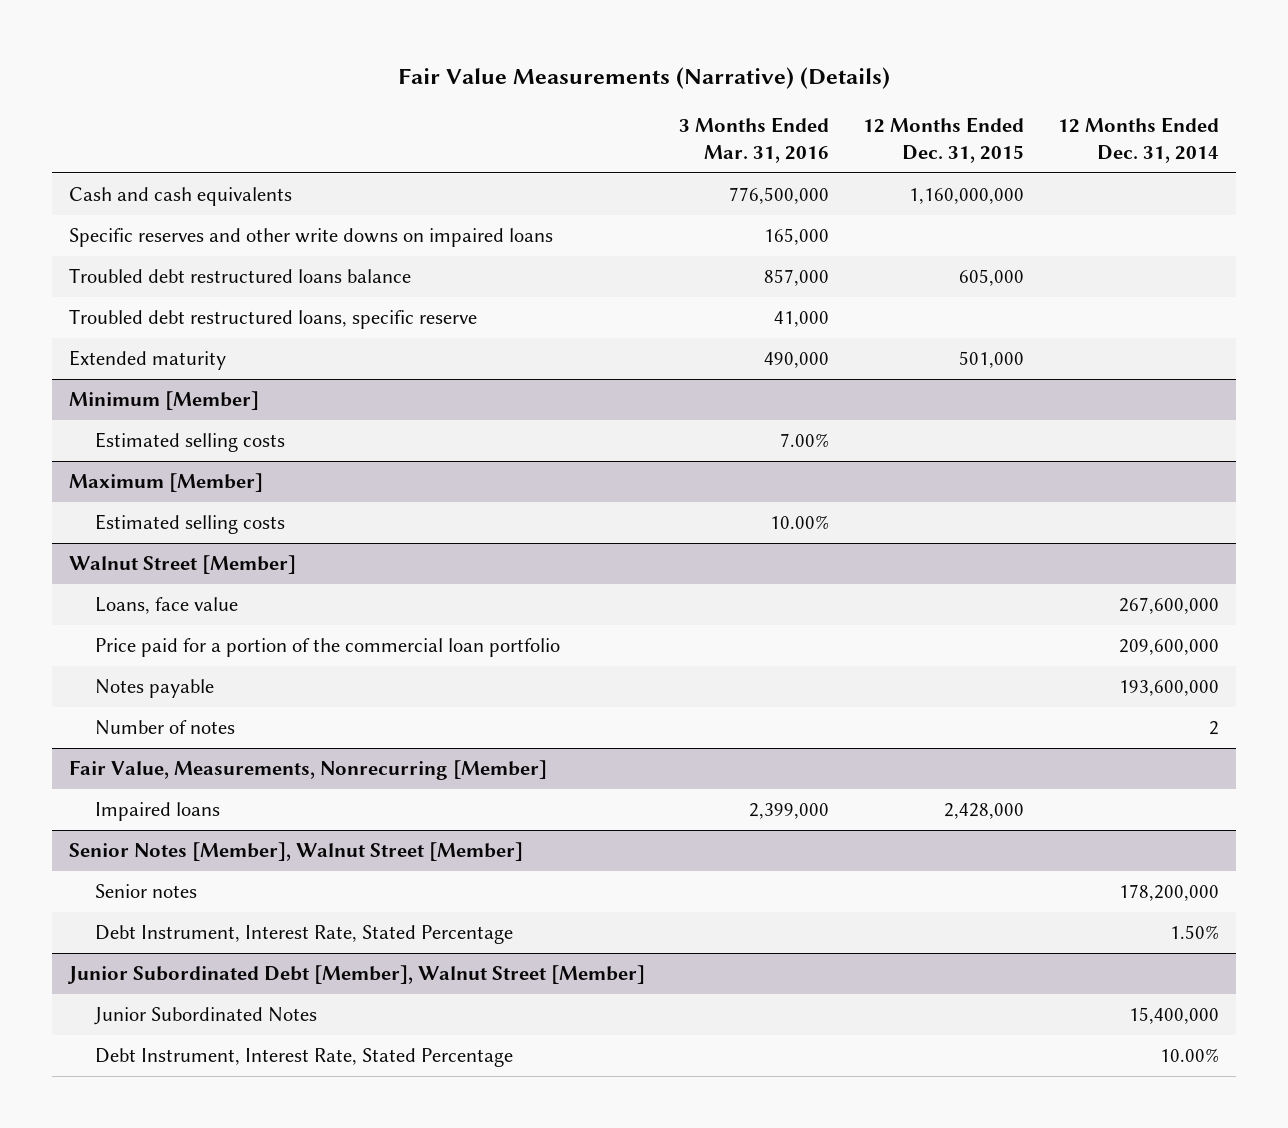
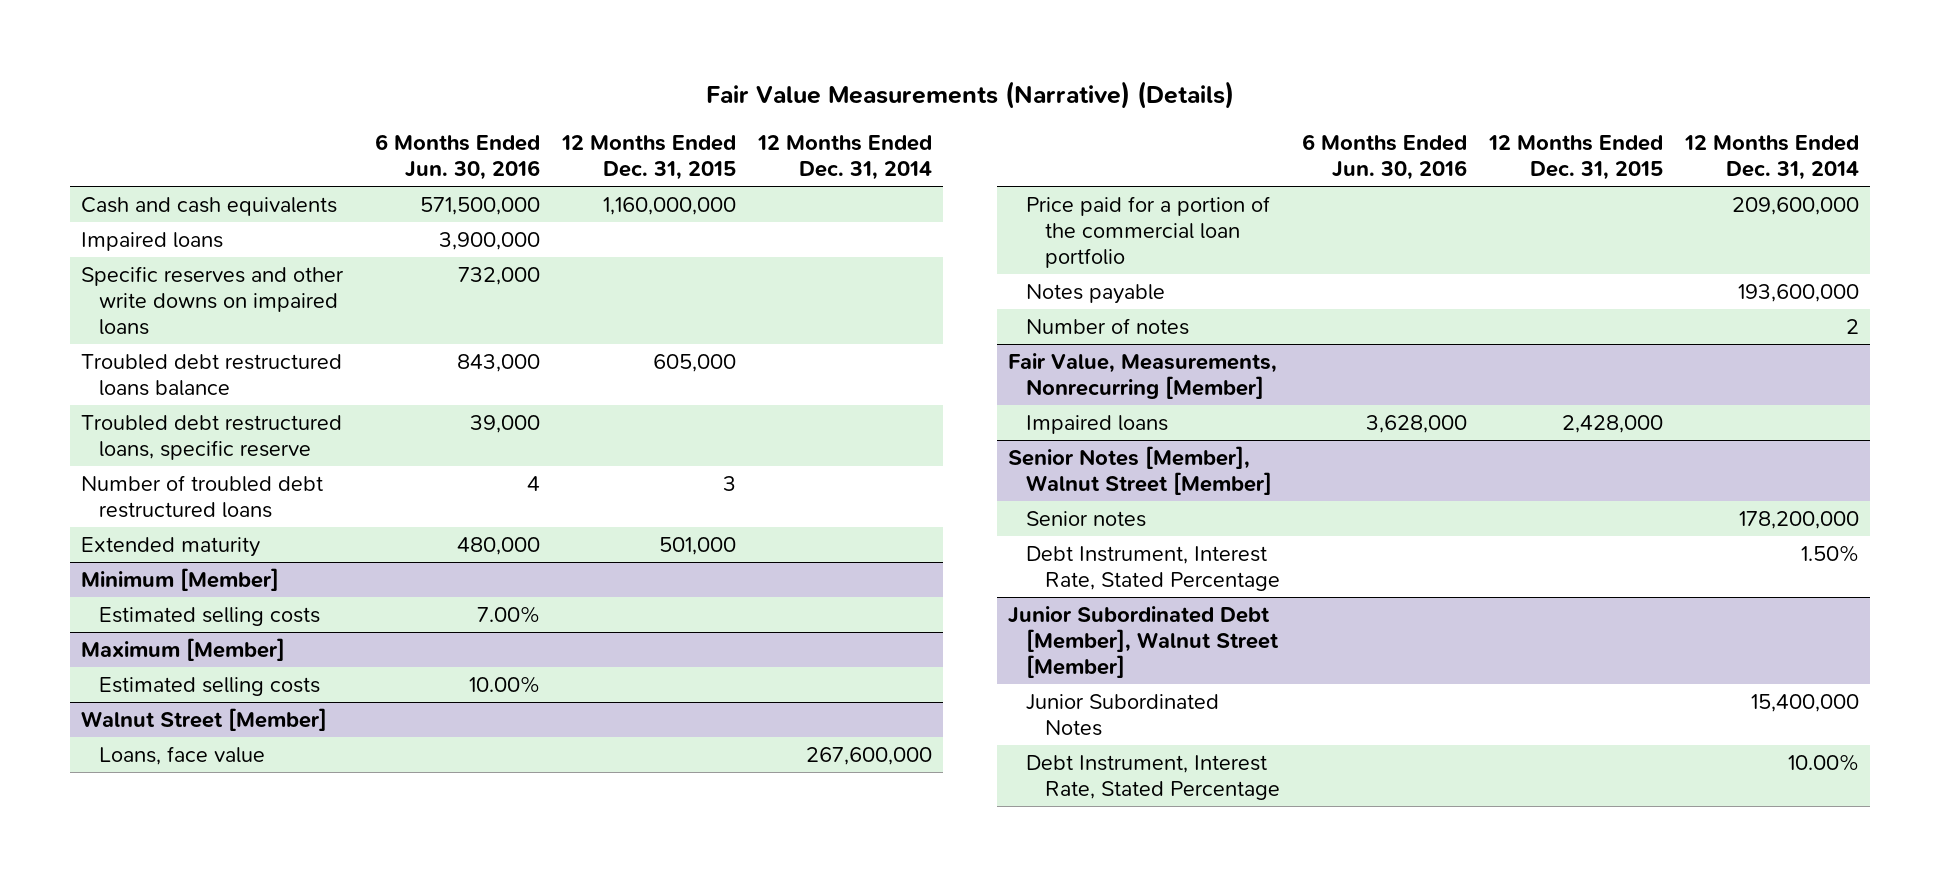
- | 3 Months Ended Mar. 31, 2016 | 12 Months Ended Dec. 31, 2015 | 12 Months Ended Dec. 31, 2014
+ | 6 Months Ended Jun. 30, 2016 | 12 Months Ended Dec. 31, 2015 | 12 Months Ended Dec. 31, 2014
+ Impaired loans | 3,900,000 | |
+ Number of troubled debt restructured loans | 4 | 3 |

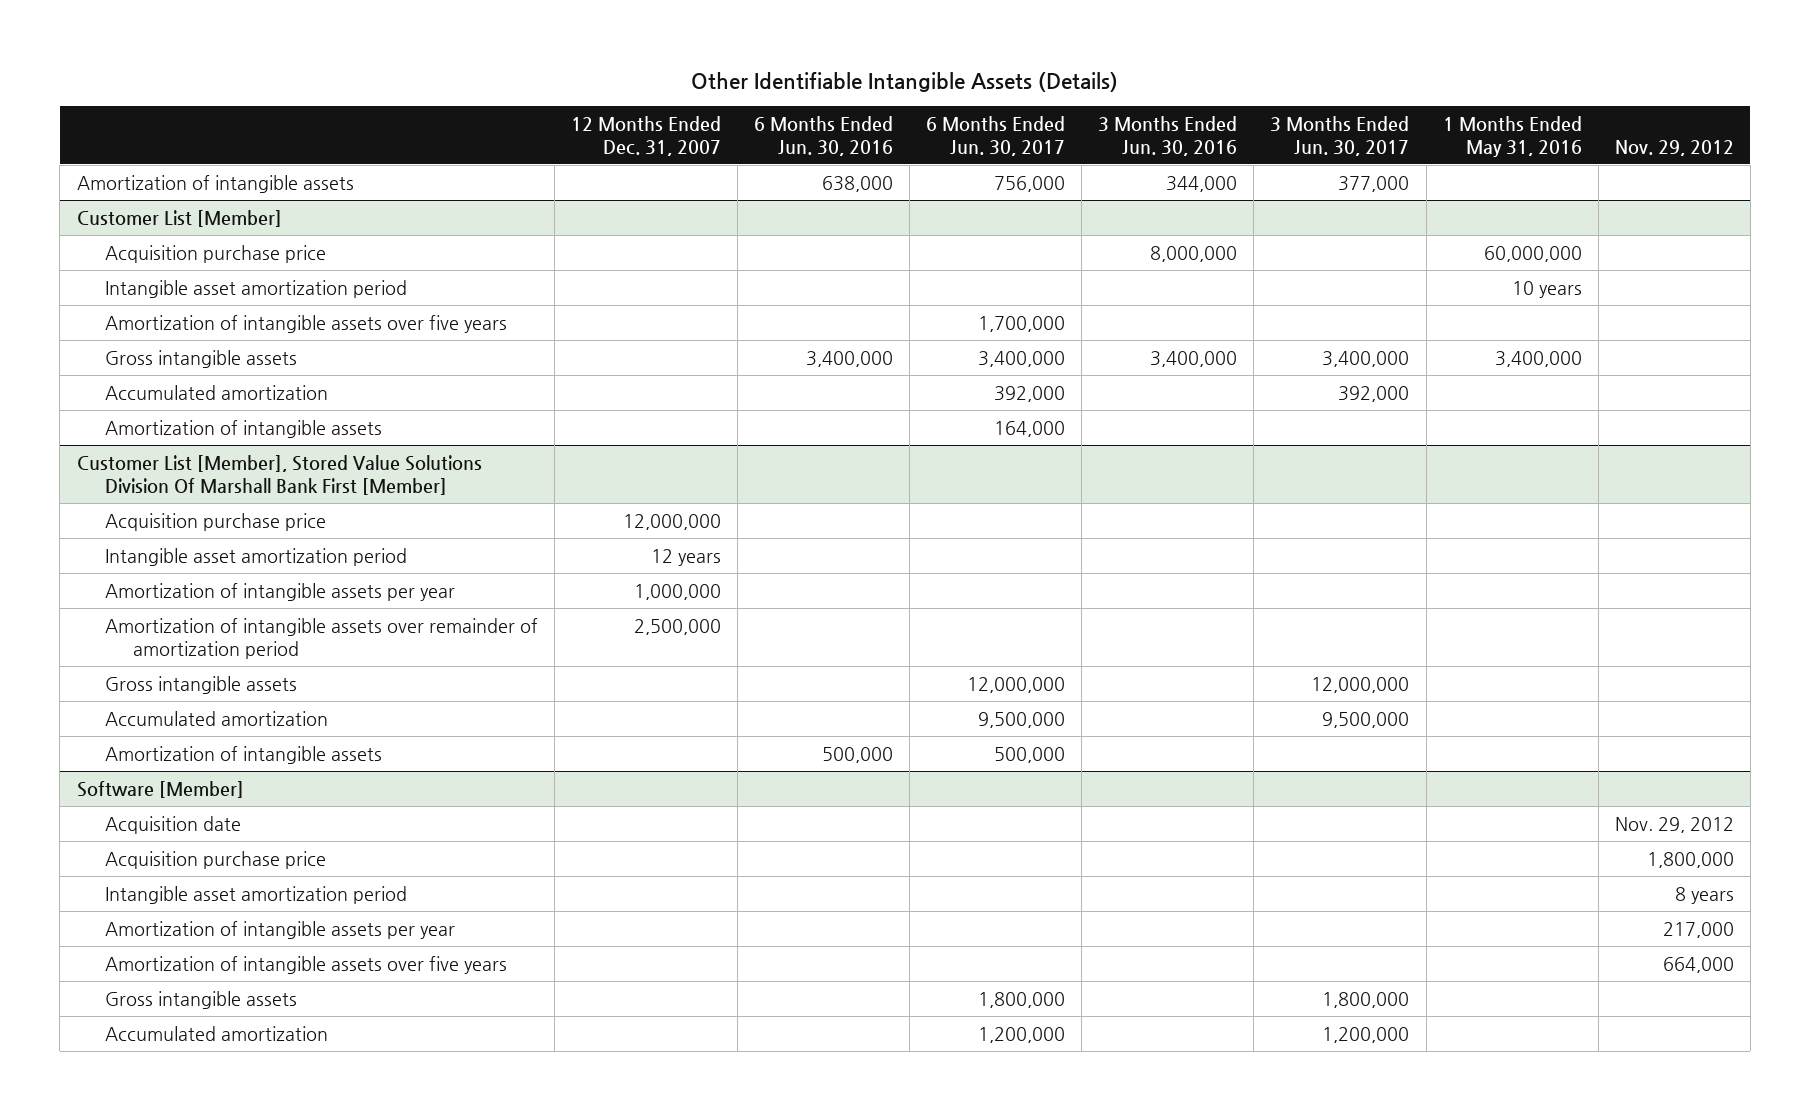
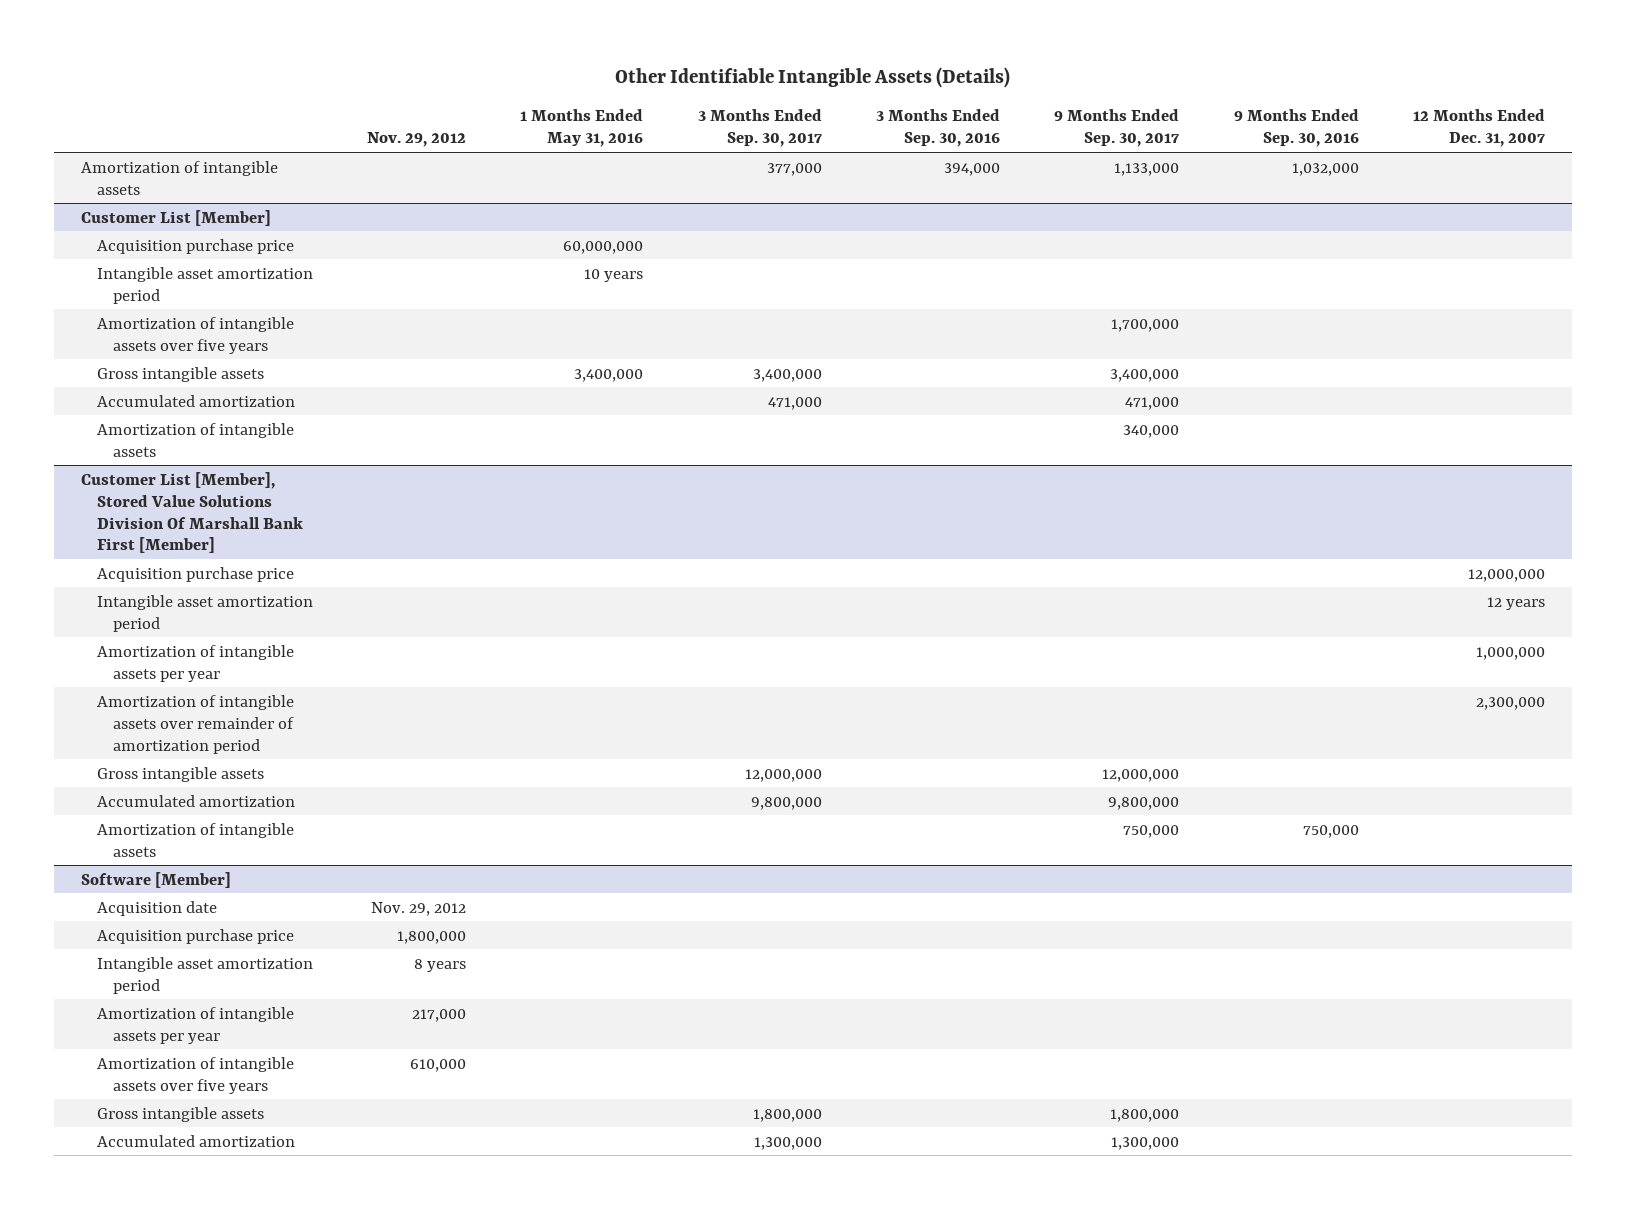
- | 12 Months Ended Dec. 31, 2007 | 6 Months Ended Jun. 30, 2016 | 6 Months Ended Jun. 30, 2017 | 3 Months Ended Jun. 30, 2016 | 3 Months Ended Jun. 30, 2017 | 1 Months Ended May 31, 2016 | Nov. 29, 2012
+ | Nov. 29, 2012 | 1 Months Ended May 31, 2016 | 3 Months Ended Sep. 30, 2017 | 3 Months Ended Sep. 30, 2016 | 9 Months Ended Sep. 30, 2017 | 9 Months Ended Sep. 30, 2016 | 12 Months Ended Dec. 31, 2007
@ Customer List [Member], Stored Value Solutions Division Of Marshall Bank First [Member]
- Amortization of intangible assets over remainder of amortization period | 2,500,000 | | | | | |
+ Amortization of intangible assets over remainder of amortization period | | | | | | | 2,300,000
@ Software [Member]
- Amortization of intangible assets over five years | | | | | | | 664,000
+ Amortization of intangible assets over five years | 610,000 | | | | | |

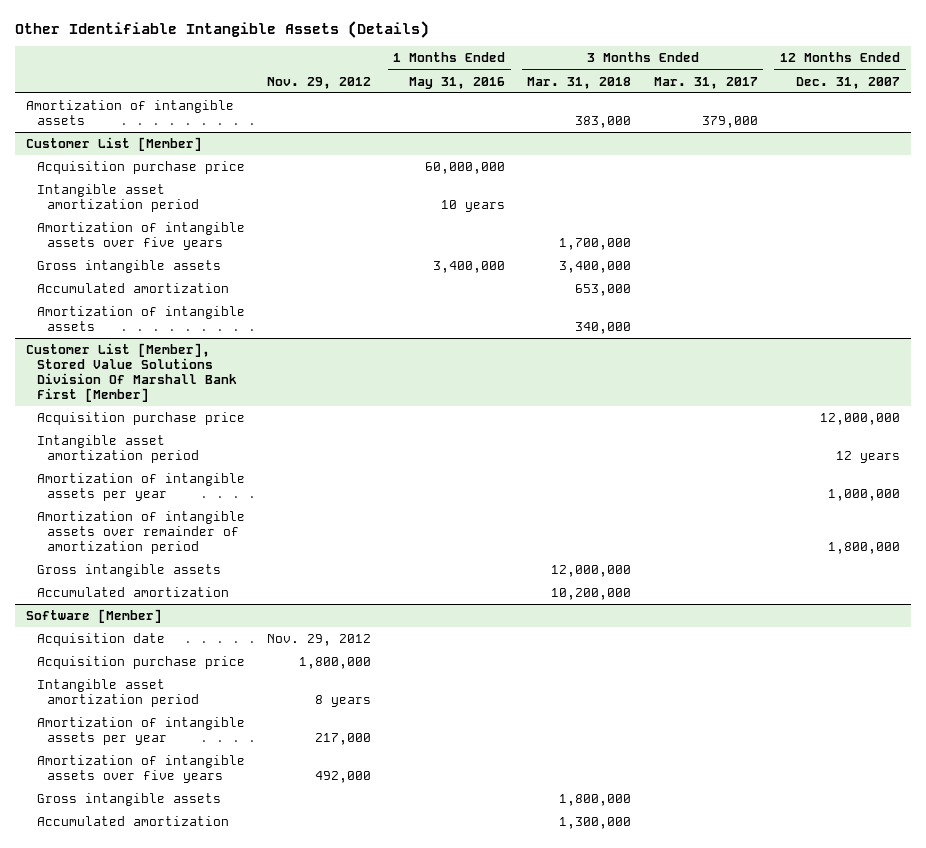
- | Nov. 29, 2012 | 1 Months Ended May 31, 2016 | 3 Months Ended Sep. 30, 2017 | 3 Months Ended Sep. 30, 2016 | 9 Months Ended Sep. 30, 2017 | 9 Months Ended Sep. 30, 2016 | 12 Months Ended Dec. 31, 2007
+ | Nov. 29, 2012 | 1 Months Ended May 31, 2016 | 3 Months Ended Mar. 31, 2018 | 3 Months Ended Mar. 31, 2017 | 12 Months Ended Dec. 31, 2007
@ Customer List [Member], Stored Value Solutions Division Of Marshall Bank First [Member]
- Amortization of intangible assets over remainder of amortization period | | | | | | | 2,300,000
+ Amortization of intangible assets over remainder of amortization period | | | | | 1,800,000
- Amortization of intangible assets | | | | | 750,000 | 750,000 |
@ Software [Member]
- Amortization of intangible assets over five years | 610,000 | | | | | |
+ Amortization of intangible assets over five years | 492,000 | | | |

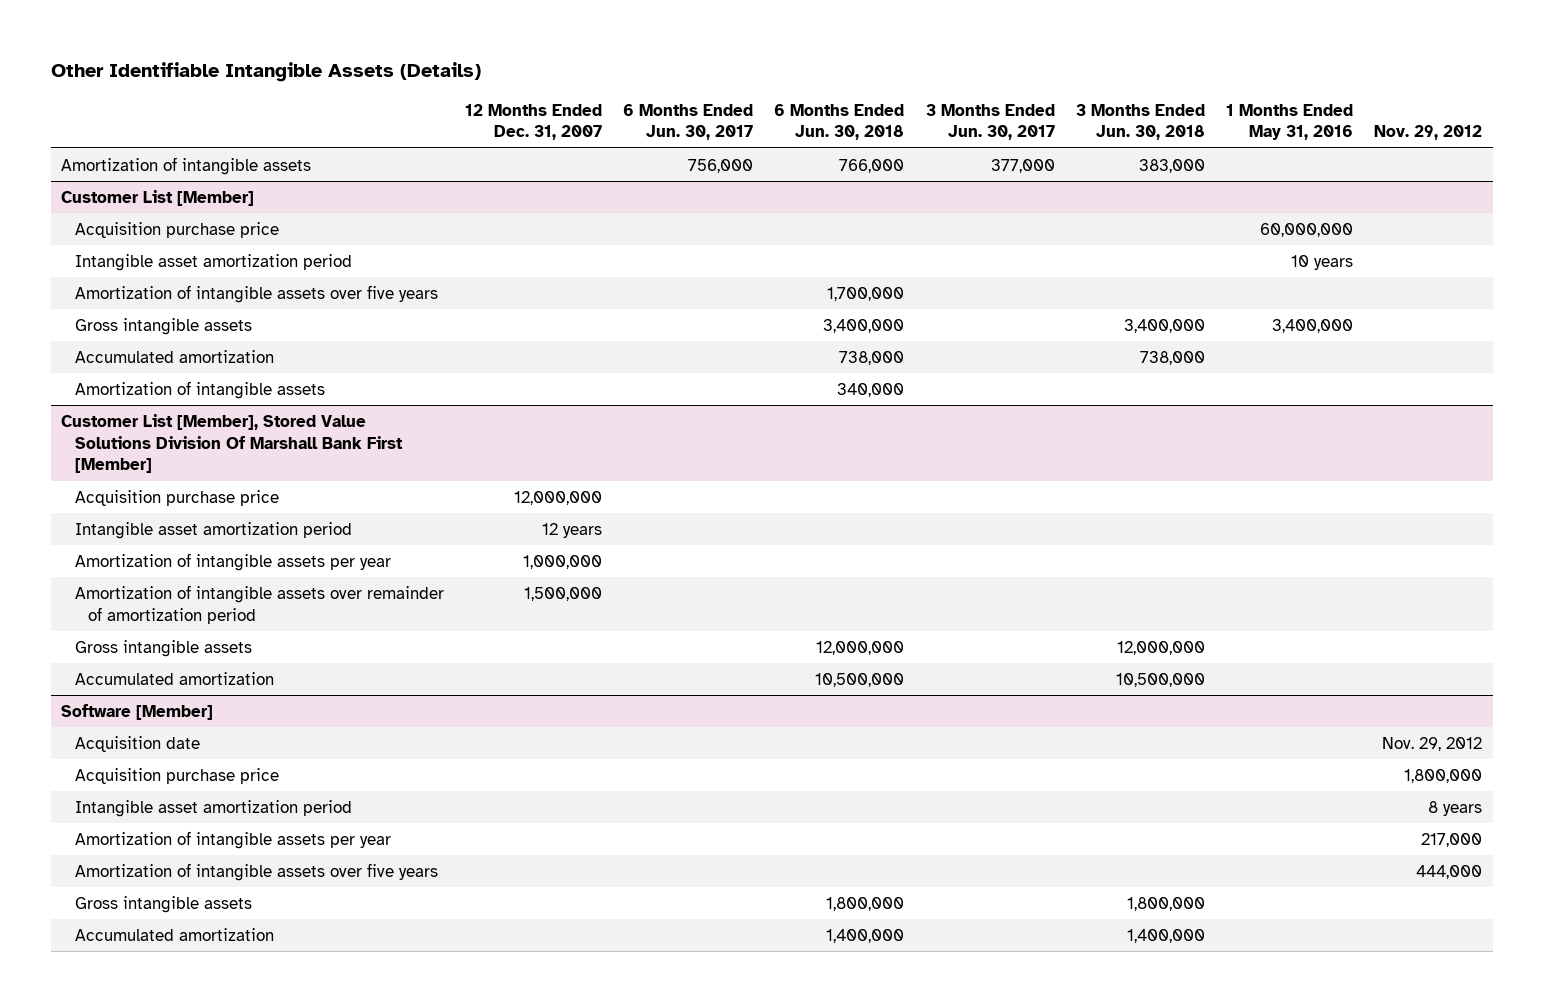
- | Nov. 29, 2012 | 1 Months Ended May 31, 2016 | 3 Months Ended Mar. 31, 2018 | 3 Months Ended Mar. 31, 2017 | 12 Months Ended Dec. 31, 2007
+ | 12 Months Ended Dec. 31, 2007 | 6 Months Ended Jun. 30, 2017 | 6 Months Ended Jun. 30, 2018 | 3 Months Ended Jun. 30, 2017 | 3 Months Ended Jun. 30, 2018 | 1 Months Ended May 31, 2016 | Nov. 29, 2012
@ Customer List [Member], Stored Value Solutions Division Of Marshall Bank First [Member]
- Amortization of intangible assets over remainder of amortization period | | | | | 1,800,000
+ Amortization of intangible assets over remainder of amortization period | 1,500,000 | | | | | |
@ Software [Member]
- Amortization of intangible assets over five years | 492,000 | | | |
+ Amortization of intangible assets over five years | | | | | | | 444,000

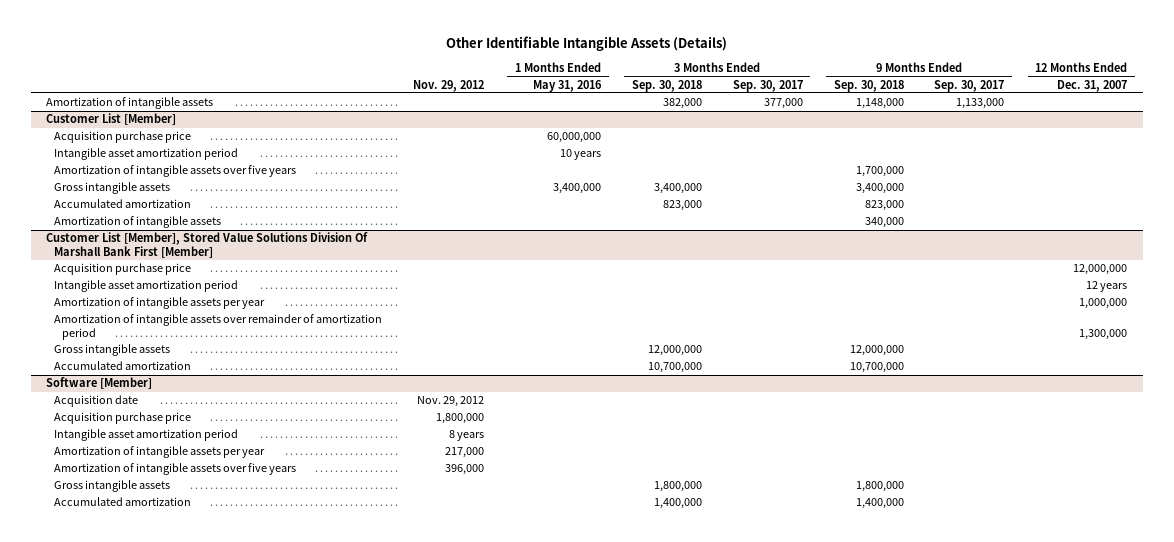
- | 12 Months Ended Dec. 31, 2007 | 6 Months Ended Jun. 30, 2017 | 6 Months Ended Jun. 30, 2018 | 3 Months Ended Jun. 30, 2017 | 3 Months Ended Jun. 30, 2018 | 1 Months Ended May 31, 2016 | Nov. 29, 2012
+ | Nov. 29, 2012 | 1 Months Ended May 31, 2016 | 3 Months Ended Sep. 30, 2018 | 3 Months Ended Sep. 30, 2017 | 9 Months Ended Sep. 30, 2018 | 9 Months Ended Sep. 30, 2017 | 12 Months Ended Dec. 31, 2007
@ Customer List [Member], Stored Value Solutions Division Of Marshall Bank First [Member]
- Amortization of intangible assets over remainder of amortization period | 1,500,000 | | | | | |
+ Amortization of intangible assets over remainder of amortization period | | | | | | | 1,300,000
@ Software [Member]
- Amortization of intangible assets over five years | | | | | | | 444,000
+ Amortization of intangible assets over five years | 396,000 | | | | | |

